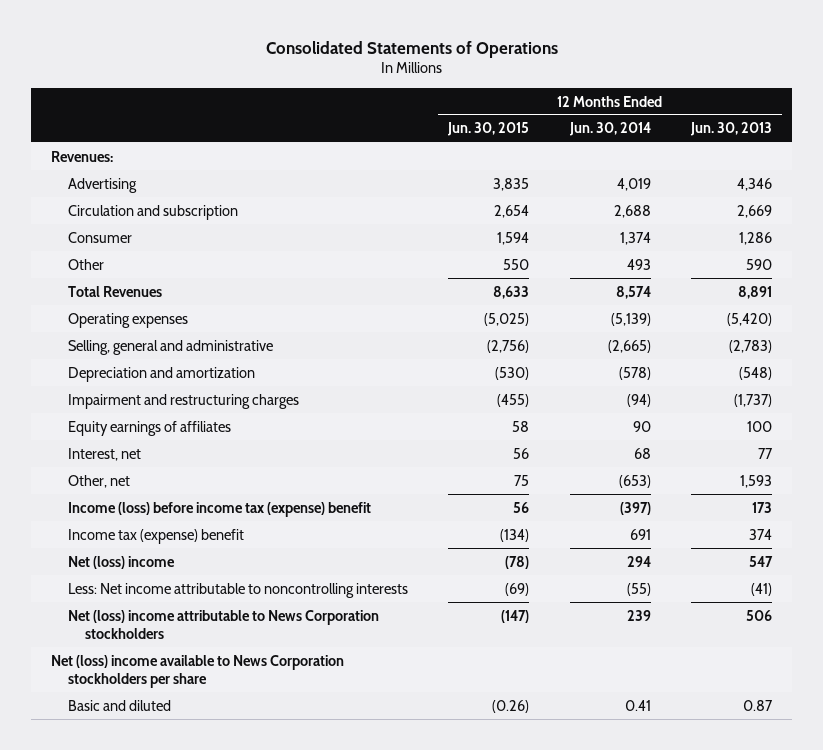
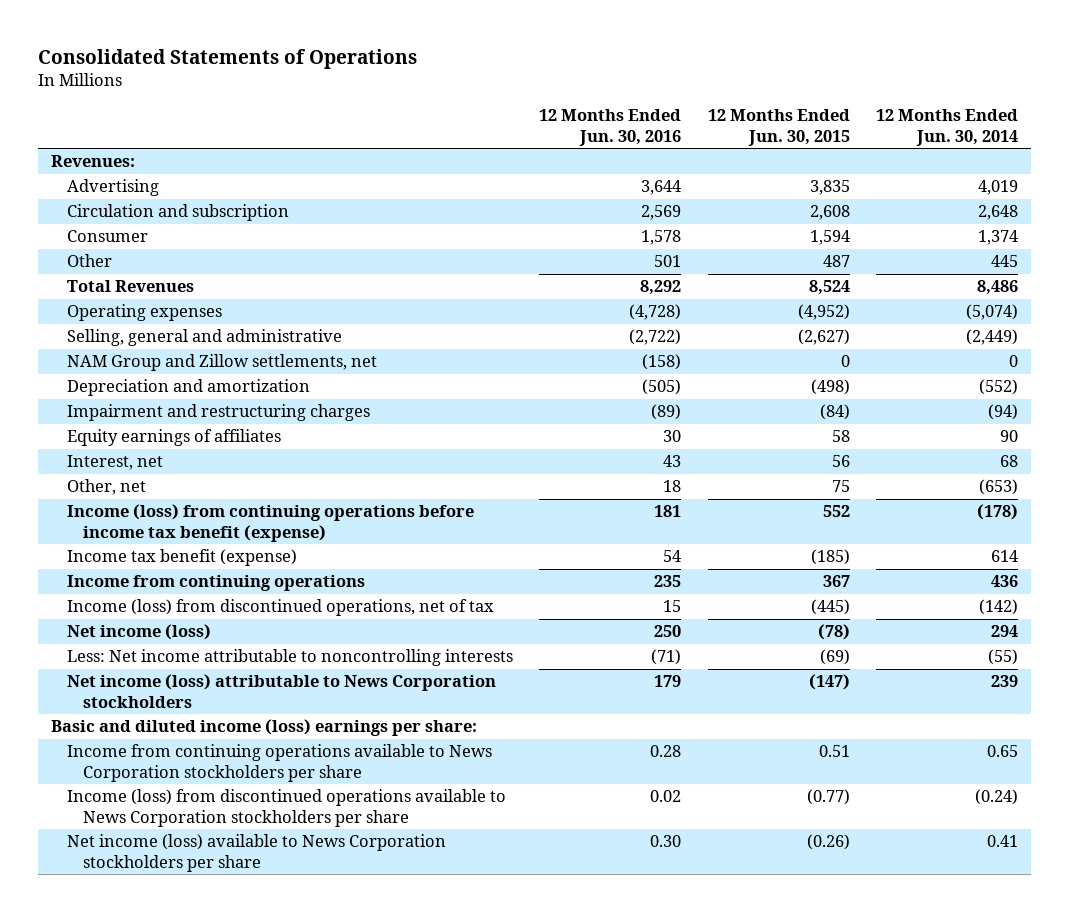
- | 12 Months Ended Jun. 30, 2015 | 12 Months Ended Jun. 30, 2014 | 12 Months Ended Jun. 30, 2013
+ | 12 Months Ended Jun. 30, 2016 | 12 Months Ended Jun. 30, 2015 | 12 Months Ended Jun. 30, 2014
- Circulation and subscription | 2,654 | 2,688 | 2,669
+ Circulation and subscription | 2,569 | 2,608 | 2,648
- Other | 550 | 493 | 590
- Total Revenues | 8,633 | 8,574 | 8,891
- Operating expenses | (5,025) | (5,139) | (5,420)
- Selling, general and administrative | (2,756) | (2,665) | (2,783)
- Depreciation and amortization | (530) | (578) | (548)
- Impairment and restructuring charges | (455) | (94) | (1,737)
+ Other | 501 | 487 | 445
+ Total Revenues | 8,292 | 8,524 | 8,486
+ Operating expenses | (4,728) | (4,952) | (5,074)
+ Selling, general and administrative | (2,722) | (2,627) | (2,449)
+ NAM Group and Zillow settlements, net | (158) | 0 | 0
+ Depreciation and amortization | (505) | (498) | (552)
+ Impairment and restructuring charges | (89) | (84) | (94)
- Income (loss) before income tax (expense) benefit | 56 | (397) | 173
- Income tax (expense) benefit | (134) | 691 | 374
- Net (loss) income | (78) | 294 | 547
+ Income (loss) from continuing operations before income tax benefit (expense) | 181 | 552 | (178)
+ Income tax benefit (expense) | 54 | (185) | 614
+ Income from continuing operations | 235 | 367 | 436
+ Income (loss) from discontinued operations, net of tax | 15 | (445) | (142)
+ Net income (loss) | 250 | (78) | 294
- Net (loss) income attributable to News Corporation stockholders | (147) | 239 | 506
- Net (loss) income available to News Corporation stockholders per share
- Basic and diluted | (0.26) | 0.41 | 0.87
+ Net income (loss) attributable to News Corporation stockholders | 179 | (147) | 239
+ Basic and diluted income (loss) earnings per share:
+ Income from continuing operations available to News Corporation stockholders per share | 0.28 | 0.51 | 0.65
+ Income (loss) from discontinued operations available to News Corporation stockholders per share | 0.02 | (0.77) | (0.24)
+ Net income (loss) available to News Corporation stockholders per share | 0.30 | (0.26) | 0.41

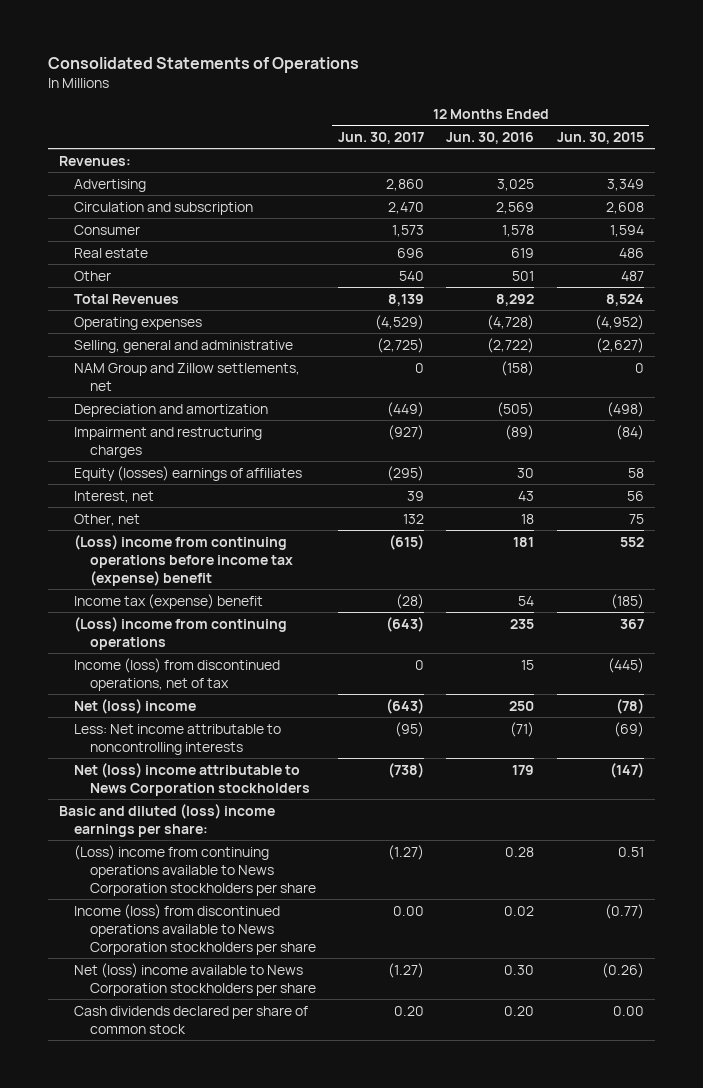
- | 12 Months Ended Jun. 30, 2016 | 12 Months Ended Jun. 30, 2015 | 12 Months Ended Jun. 30, 2014
+ | 12 Months Ended Jun. 30, 2017 | 12 Months Ended Jun. 30, 2016 | 12 Months Ended Jun. 30, 2015
- Advertising | 3,644 | 3,835 | 4,019
+ Advertising | 2,860 | 3,025 | 3,349
+ Real estate | 696 | 619 | 486
- Equity earnings of affiliates | 30 | 58 | 90
+ Equity (losses) earnings of affiliates | (295) | 30 | 58
- Income (loss) from continuing operations before income tax benefit (expense) | 181 | 552 | (178)
- Income tax benefit (expense) | 54 | (185) | 614
- Income from continuing operations | 235 | 367 | 436
+ (Loss) income from continuing operations before income tax (expense) benefit | (615) | 181 | 552
+ Income tax (expense) benefit | (28) | 54 | (185)
+ (Loss) income from continuing operations | (643) | 235 | 367
- Net income (loss) | 250 | (78) | 294
+ Net (loss) income | (643) | 250 | (78)
- Net income (loss) attributable to News Corporation stockholders | 179 | (147) | 239
- Basic and diluted income (loss) earnings per share:
- Income from continuing operations available to News Corporation stockholders per share | 0.28 | 0.51 | 0.65
+ Net (loss) income attributable to News Corporation stockholders | (738) | 179 | (147)
+ Basic and diluted (loss) income earnings per share:
+ (Loss) income from continuing operations available to News Corporation stockholders per share | (1.27) | 0.28 | 0.51
- Net income (loss) available to News Corporation stockholders per share | 0.30 | (0.26) | 0.41
+ Net (loss) income available to News Corporation stockholders per share | (1.27) | 0.30 | (0.26)
+ Cash dividends declared per share of common stock | 0.20 | 0.20 | 0.00

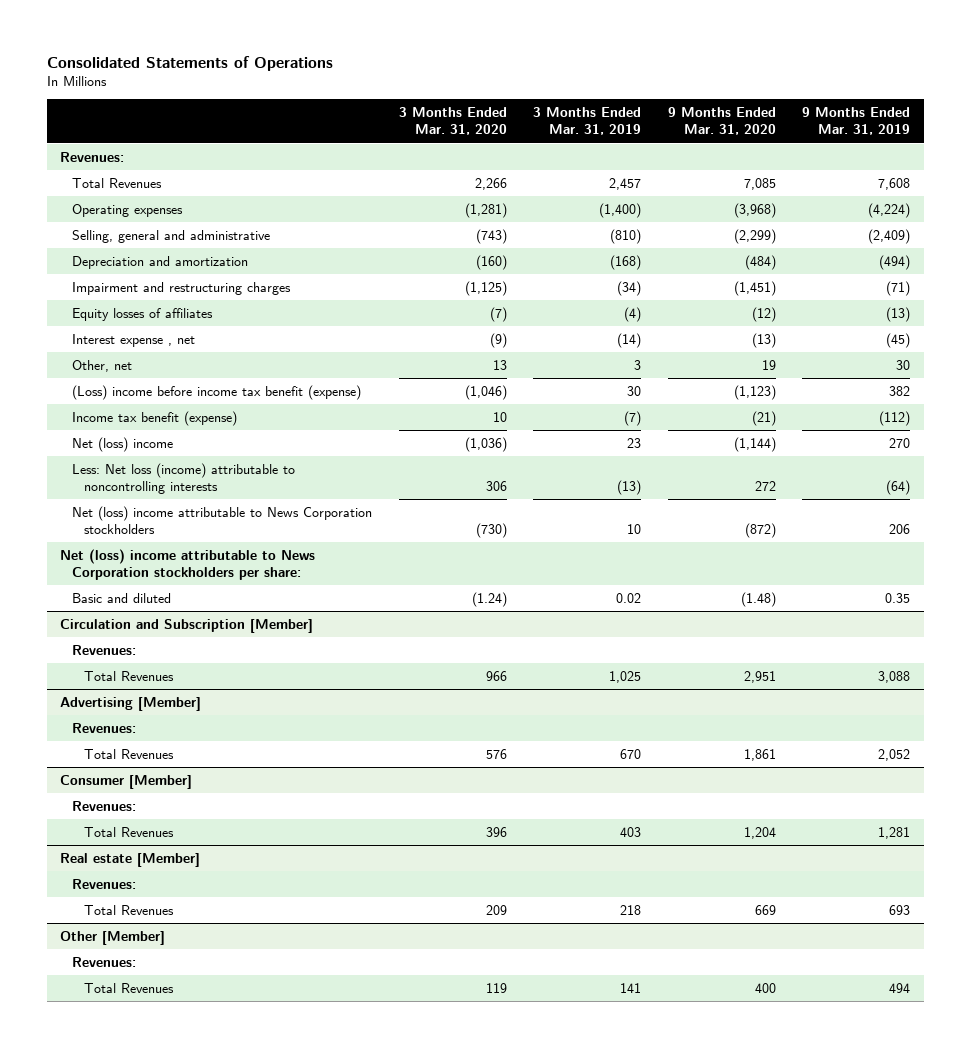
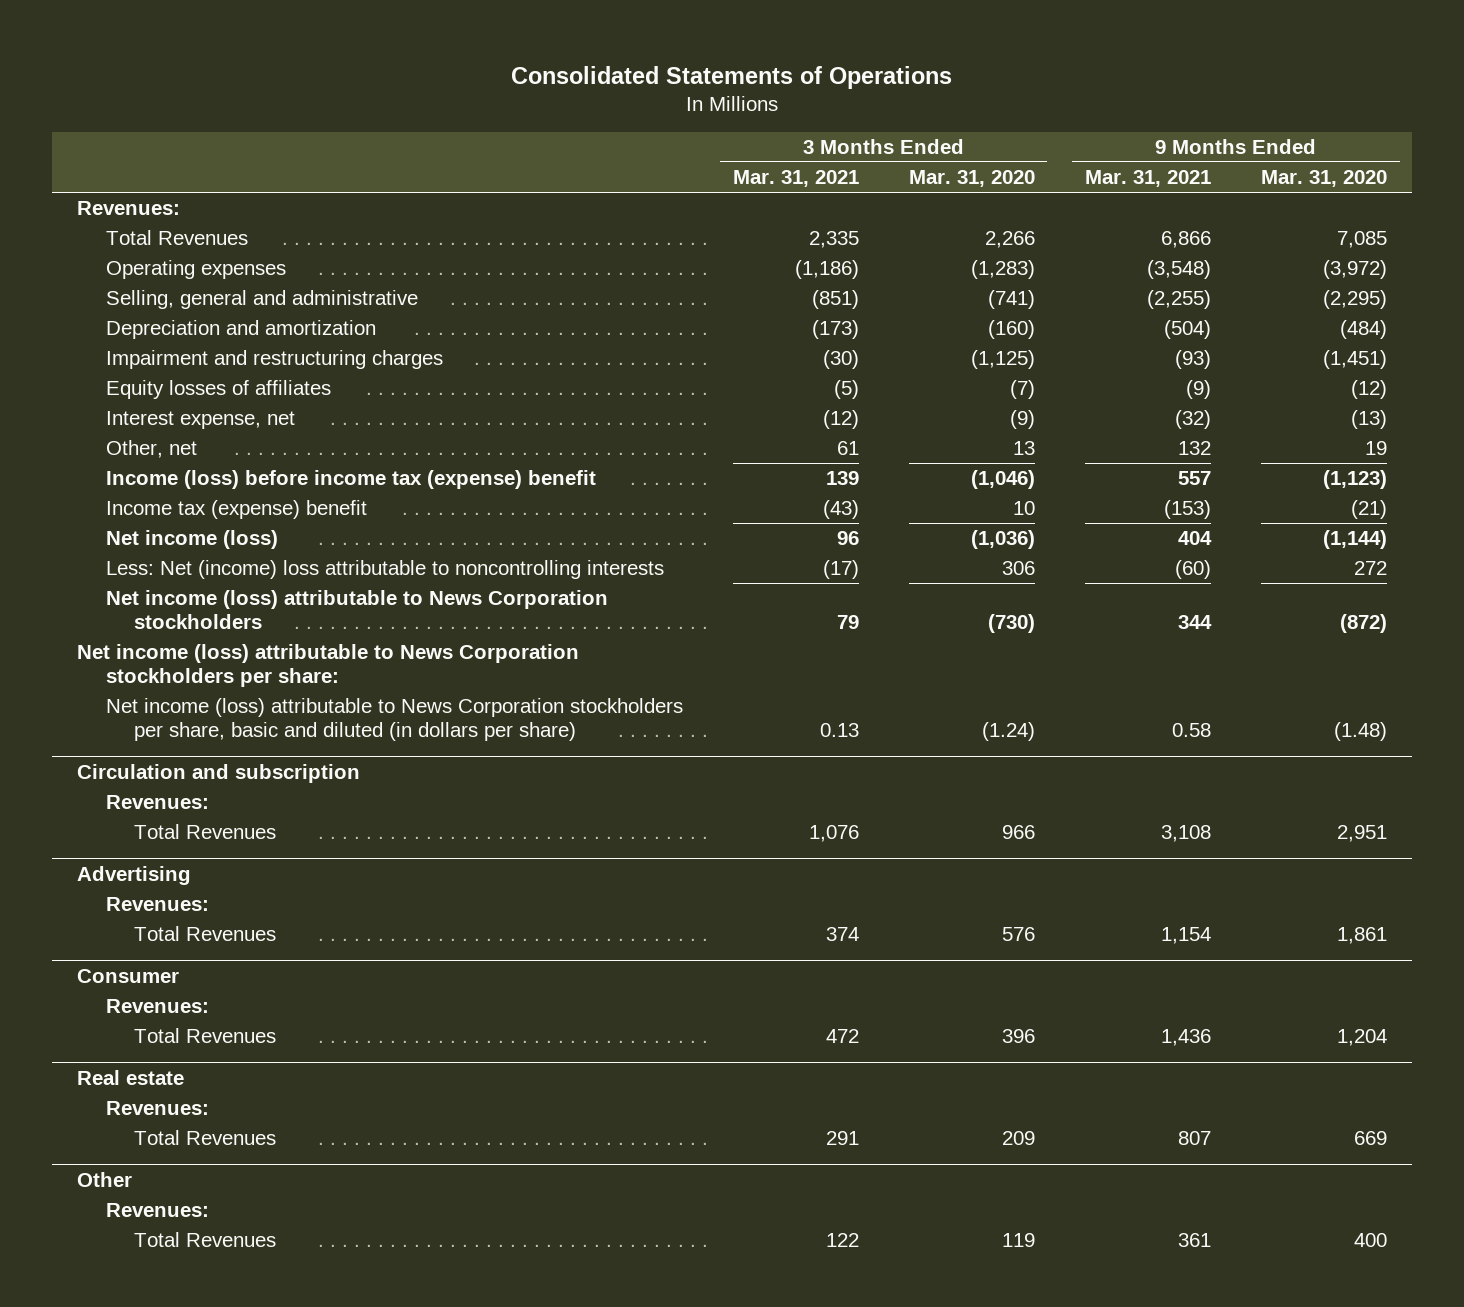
- | 3 Months Ended Mar. 31, 2020 | 3 Months Ended Mar. 31, 2019 | 9 Months Ended Mar. 31, 2020 | 9 Months Ended Mar. 31, 2019
+ | 3 Months Ended Mar. 31, 2021 | 3 Months Ended Mar. 31, 2020 | 9 Months Ended Mar. 31, 2021 | 9 Months Ended Mar. 31, 2020
- Operating expenses | (1,281) | (1,400) | (3,968) | (4,224)
- Selling, general and administrative | (743) | (810) | (2,299) | (2,409)
+ Operating expenses | (1,186) | (1,283) | (3,548) | (3,972)
+ Selling, general and administrative | (851) | (741) | (2,255) | (2,295)
- Interest expense , net | (9) | (14) | (13) | (45)
+ Interest expense, net | (12) | (9) | (32) | (13)
- (Loss) income before income tax benefit (expense) | (1,046) | 30 | (1,123) | 382
- Income tax benefit (expense) | 10 | (7) | (21) | (112)
- Net (loss) income | (1,036) | 23 | (1,144) | 270
- Less: Net loss (income) attributable to noncontrolling interests | 306 | (13) | 272 | (64)
- Net (loss) income attributable to News Corporation stockholders | (730) | 10 | (872) | 206
- Net (loss) income attributable to News Corporation stockholders per share:
- Basic and diluted | (1.24) | 0.02 | (1.48) | 0.35
- Circulation and Subscription [Member]
+ Income (loss) before income tax (expense) benefit | 139 | (1,046) | 557 | (1,123)
+ Income tax (expense) benefit | (43) | 10 | (153) | (21)
+ Net income (loss) | 96 | (1,036) | 404 | (1,144)
+ Less: Net (income) loss attributable to noncontrolling interests | (17) | 306 | (60) | 272
+ Net income (loss) attributable to News Corporation stockholders | 79 | (730) | 344 | (872)
+ Net income (loss) attributable to News Corporation stockholders per share:
+ Net income (loss) attributable to News Corporation stockholders per share, basic and diluted (in dollars per share) | 0.13 | (1.24) | 0.58 | (1.48)
+ Circulation and subscription
- Advertising [Member]
+ Advertising
- Consumer [Member]
+ Consumer
- Real estate [Member]
+ Real estate
- Other [Member]
+ Other

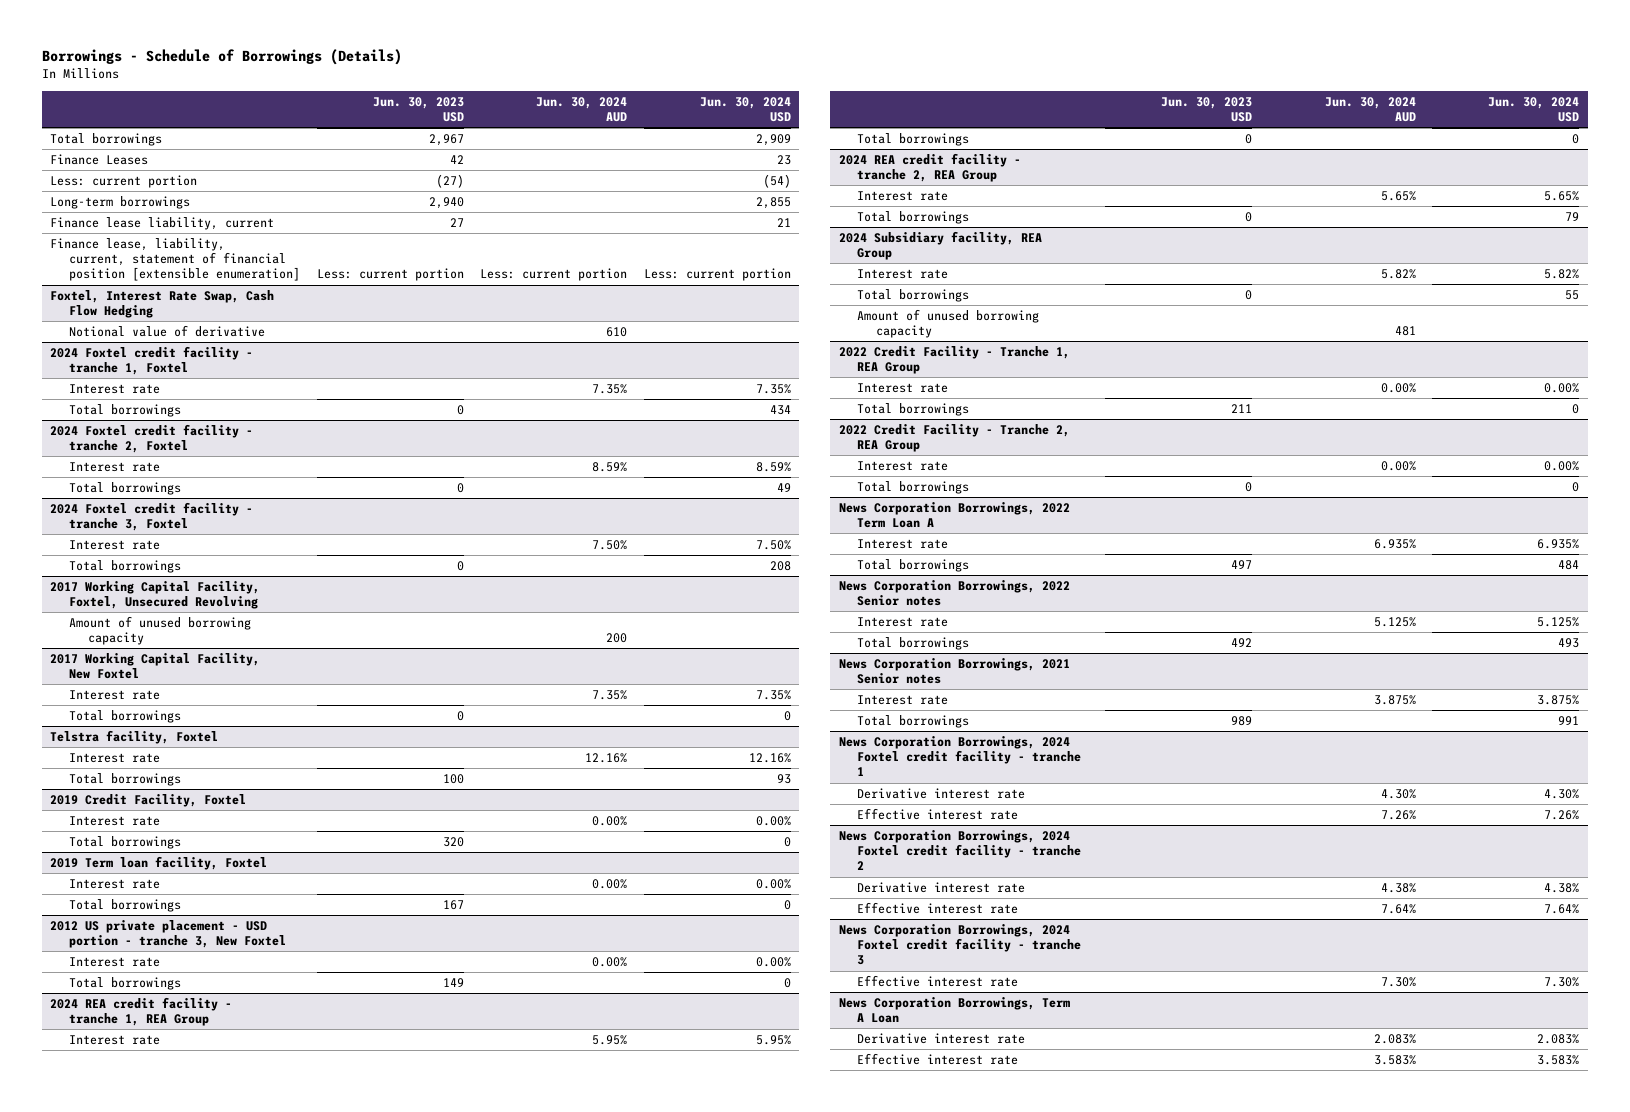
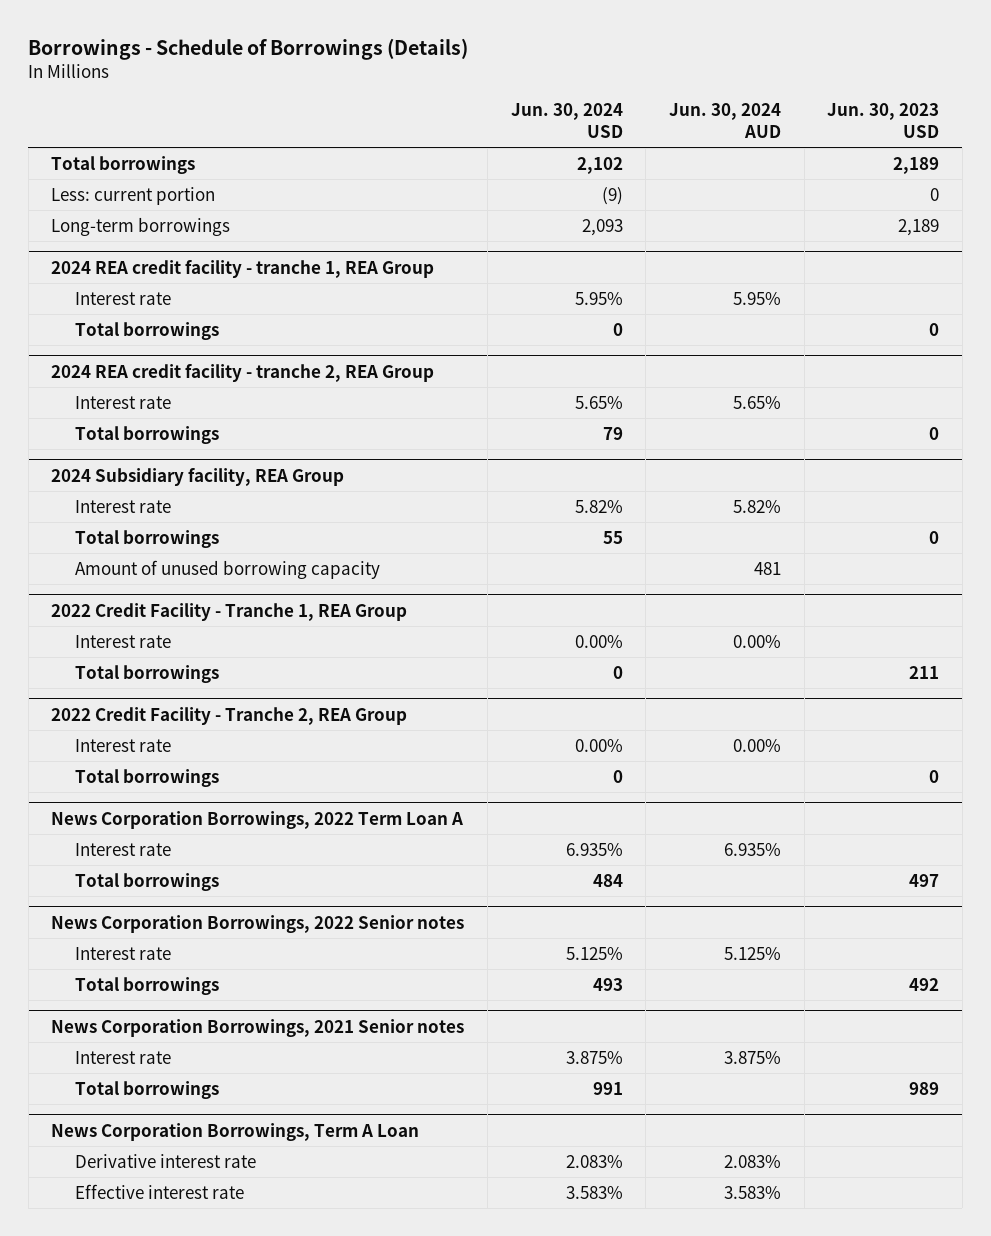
- | Jun. 30, 2023 USD | Jun. 30, 2024 AUD | Jun. 30, 2024 USD
+ | Jun. 30, 2024 USD | Jun. 30, 2024 AUD | Jun. 30, 2023 USD
- Total borrowings | 2,967 | | 2,909
- Finance Leases | 42 | | 23
- Less: current portion | (27) | | (54)
- Long-term borrowings | 2,940 | | 2,855
- Finance lease liability, current | 27 | | 21
- Finance lease, liability, current, statement of financial position [extensible enumeration] | Less: current portion | Less: current portion | Less: current portion
- Foxtel, Interest Rate Swap, Cash Flow Hedging
- Notional value of derivative | | 610 |
- 2024 Foxtel credit facility - tranche 1, Foxtel
- Interest rate | | 7.35% | 7.35%
- Total borrowings | 0 | | 434
- 2024 Foxtel credit facility - tranche 2, Foxtel
- Interest rate | | 8.59% | 8.59%
- Total borrowings | 0 | | 49
- 2024 Foxtel credit facility - tranche 3, Foxtel
- Interest rate | | 7.50% | 7.50%
- Total borrowings | 0 | | 208
- 2017 Working Capital Facility, Foxtel, Unsecured Revolving
- Amount of unused borrowing capacity | | 200 |
- 2017 Working Capital Facility, New Foxtel
- Interest rate | | 7.35% | 7.35%
- Total borrowings | 0 | | 0
- Telstra facility, Foxtel
- Interest rate | | 12.16% | 12.16%
- Total borrowings | 100 | | 93
- 2019 Credit Facility, Foxtel
- Interest rate | | 0.00% | 0.00%
- Total borrowings | 320 | | 0
- 2019 Term loan facility, Foxtel
- Interest rate | | 0.00% | 0.00%
- Total borrowings | 167 | | 0
- 2012 US private placement - USD portion - tranche 3, New Foxtel
- Interest rate | | 0.00% | 0.00%
- Total borrowings | 149 | | 0
+ Total borrowings | 2,102 | | 2,189
+ Less: current portion | (9) | | 0
+ Long-term borrowings | 2,093 | | 2,189
- News Corporation Borrowings, 2024 Foxtel credit facility - tranche 1
- Derivative interest rate | | 4.30% | 4.30%
- Effective interest rate | | 7.26% | 7.26%
- News Corporation Borrowings, 2024 Foxtel credit facility - tranche 2
- Derivative interest rate | | 4.38% | 4.38%
- Effective interest rate | | 7.64% | 7.64%
- News Corporation Borrowings, 2024 Foxtel credit facility - tranche 3
- Effective interest rate | | 7.30% | 7.30%

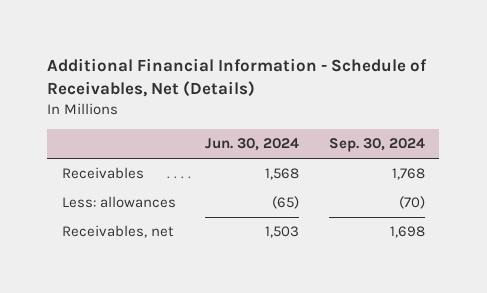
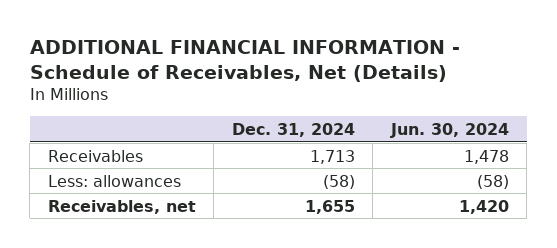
- Additional Financial Information - Schedule of Receivables, Net (Details)
+ ADDITIONAL FINANCIAL INFORMATION - Schedule of Receivables, Net (Details)
- | Jun. 30, 2024 | Sep. 30, 2024
+ | Dec. 31, 2024 | Jun. 30, 2024
- Receivables | 1,568 | 1,768
- Less: allowances | (65) | (70)
- Receivables, net | 1,503 | 1,698
+ Receivables | 1,713 | 1,478
+ Less: allowances | (58) | (58)
+ Receivables, net | 1,655 | 1,420

